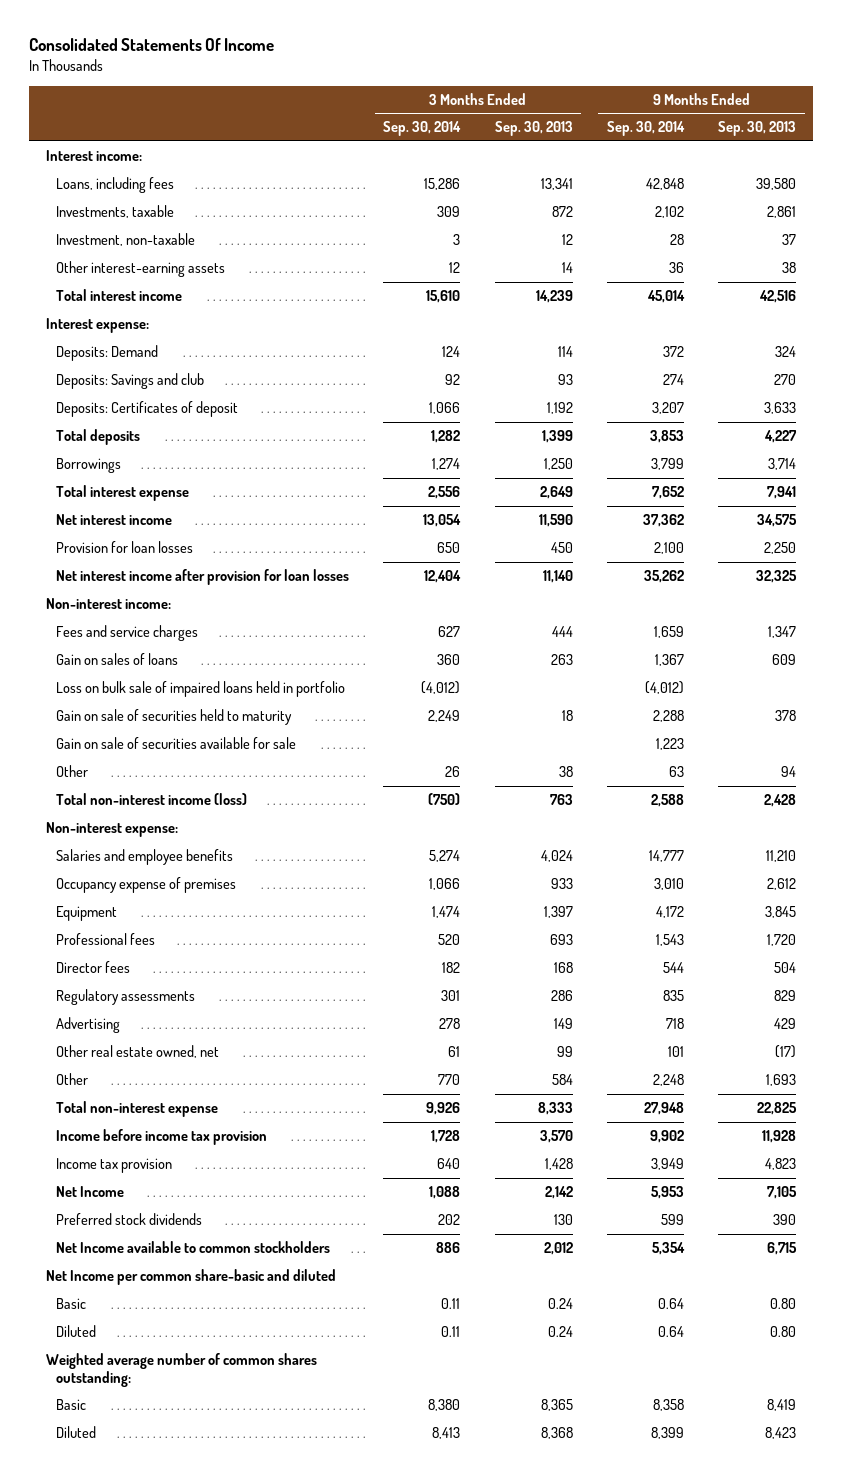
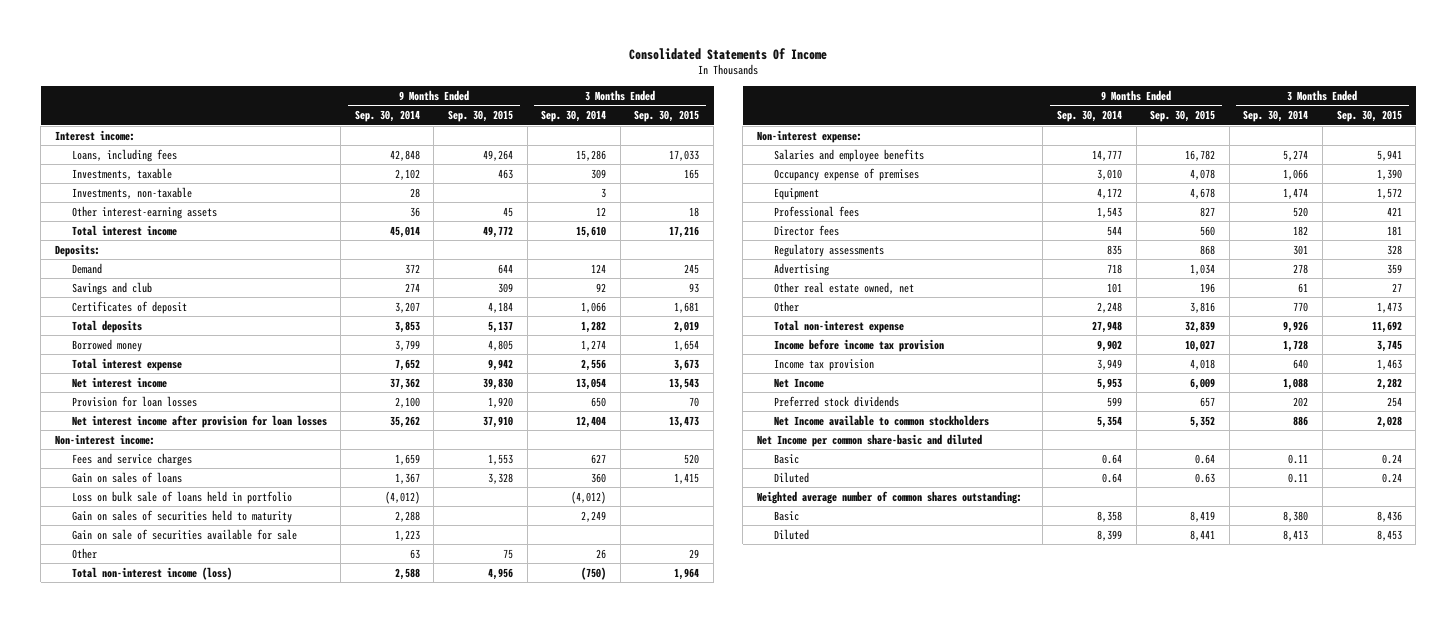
- | 3 Months Ended Sep. 30, 2014 | 3 Months Ended Sep. 30, 2013 | 9 Months Ended Sep. 30, 2014 | 9 Months Ended Sep. 30, 2013
+ | 9 Months Ended Sep. 30, 2014 | 9 Months Ended Sep. 30, 2015 | 3 Months Ended Sep. 30, 2014 | 3 Months Ended Sep. 30, 2015
- Investment, non-taxable | 3 | 12 | 28 | 37
+ Investments, non-taxable | 28 | | 3 |
- Interest expense:
- Deposits: Demand | 124 | 114 | 372 | 324
- Deposits: Savings and club | 92 | 93 | 274 | 270
- Deposits: Certificates of deposit | 1,066 | 1,192 | 3,207 | 3,633
+ Deposits:
+ Demand | 372 | 644 | 124 | 245
+ Savings and club | 274 | 309 | 92 | 93
+ Certificates of deposit | 3,207 | 4,184 | 1,066 | 1,681
- Borrowings | 1,274 | 1,250 | 3,799 | 3,714
+ Borrowed money | 3,799 | 4,805 | 1,274 | 1,654
- Loss on bulk sale of impaired loans held in portfolio | (4,012) | | (4,012) |
- Gain on sale of securities held to maturity | 2,249 | 18 | 2,288 | 378
+ Loss on bulk sale of loans held in portfolio | (4,012) | | (4,012) |
+ Gain on sales of securities held to maturity | 2,288 | | 2,249 |

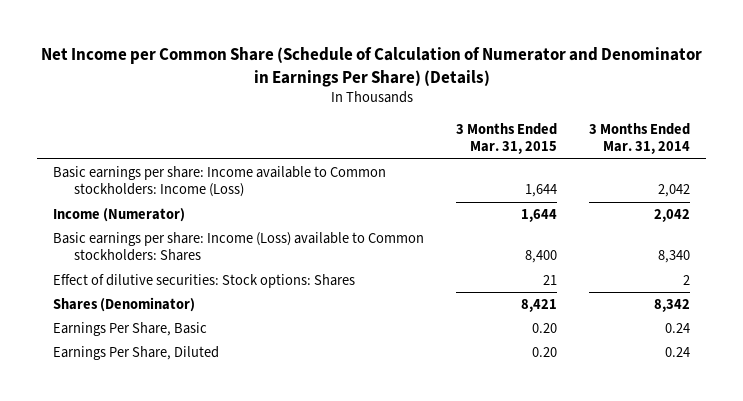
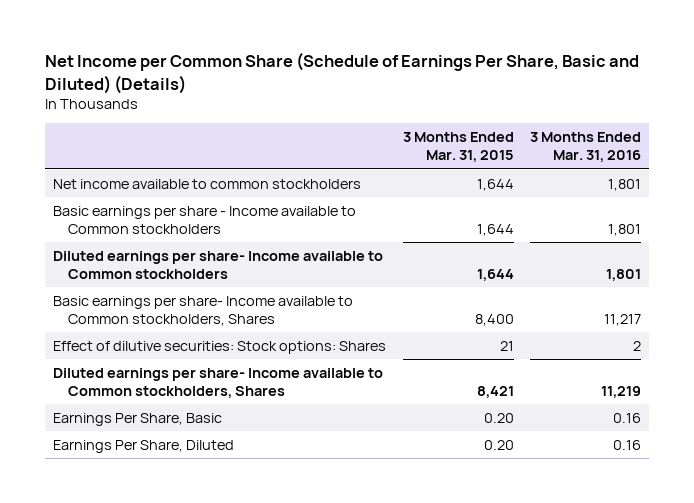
- Net Income per Common Share (Schedule of Calculation of Numerator and Denominator in Earnings Per Share) (Details)
+ Net Income per Common Share (Schedule of Earnings Per Share, Basic and Diluted) (Details)
- | 3 Months Ended Mar. 31, 2015 | 3 Months Ended Mar. 31, 2014
+ | 3 Months Ended Mar. 31, 2015 | 3 Months Ended Mar. 31, 2016
- Basic earnings per share: Income available to Common stockholders: Income (Loss) | 1,644 | 2,042
- Income (Numerator) | 1,644 | 2,042
- Basic earnings per share: Income (Loss) available to Common stockholders: Shares | 8,400 | 8,340
+ Net income available to common stockholders | 1,644 | 1,801
+ Basic earnings per share - Income available to Common stockholders | 1,644 | 1,801
+ Diluted earnings per share- Income available to Common stockholders | 1,644 | 1,801
+ Basic earnings per share- Income available to Common stockholders, Shares | 8,400 | 11,217
- Shares (Denominator) | 8,421 | 8,342
+ Diluted earnings per share- Income available to Common stockholders, Shares | 8,421 | 11,219

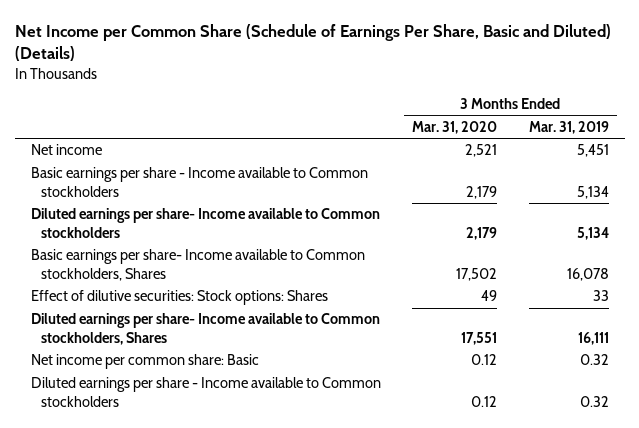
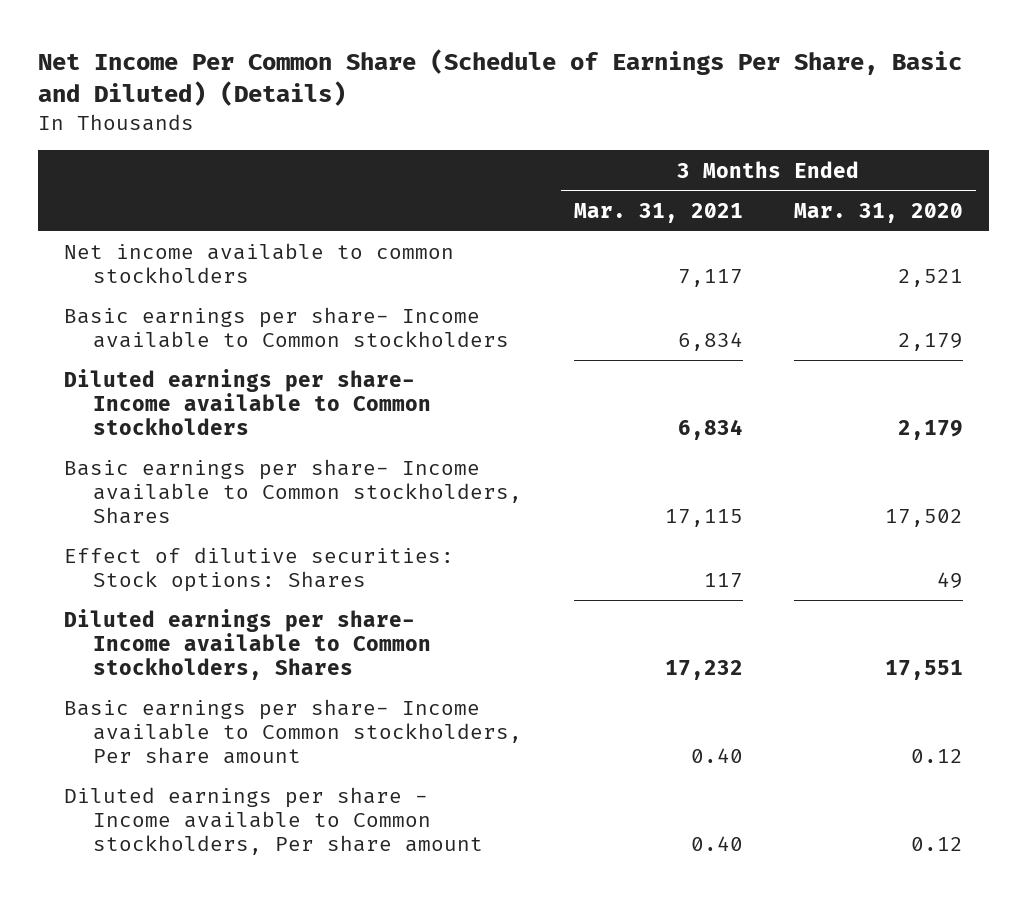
- Net Income per Common Share (Schedule of Earnings Per Share, Basic and Diluted) (Details)
+ Net Income Per Common Share (Schedule of Earnings Per Share, Basic and Diluted) (Details)
- | 3 Months Ended Mar. 31, 2020 | 3 Months Ended Mar. 31, 2019
+ | 3 Months Ended Mar. 31, 2021 | 3 Months Ended Mar. 31, 2020
- Net income | 2,521 | 5,451
- Basic earnings per share - Income available to Common stockholders | 2,179 | 5,134
+ Net income available to common stockholders | 7,117 | 2,521
+ Basic earnings per share- Income available to Common stockholders | 6,834 | 2,179
- Net income per common share: Basic | 0.12 | 0.32
- Diluted earnings per share - Income available to Common stockholders | 0.12 | 0.32
+ Basic earnings per share- Income available to Common stockholders, Per share amount | 0.40 | 0.12
+ Diluted earnings per share - Income available to Common stockholders, Per share amount | 0.40 | 0.12

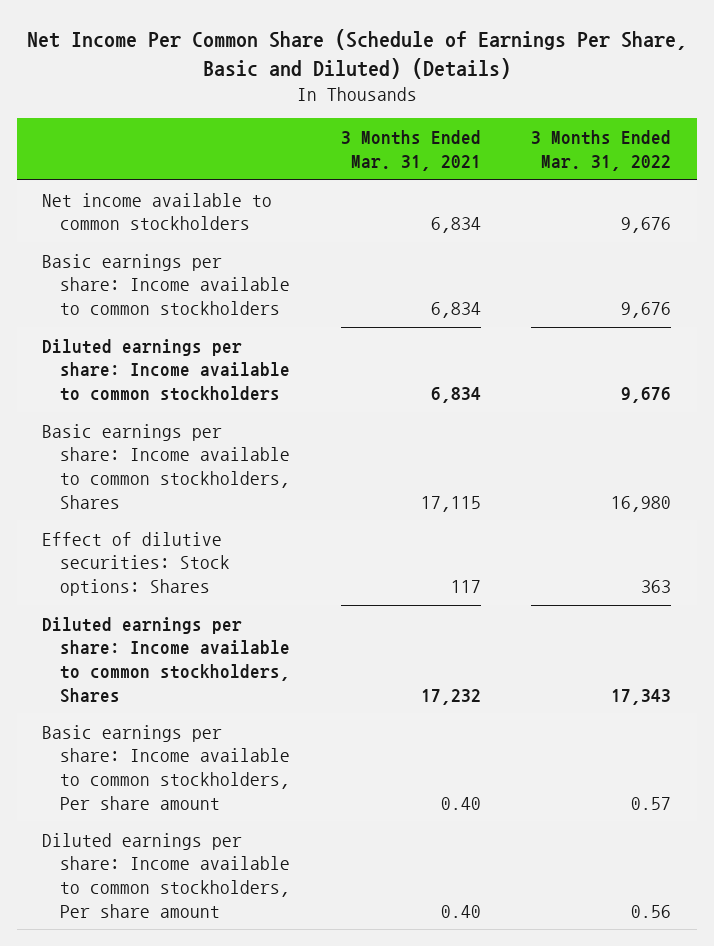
- | 3 Months Ended Mar. 31, 2021 | 3 Months Ended Mar. 31, 2020
+ | 3 Months Ended Mar. 31, 2021 | 3 Months Ended Mar. 31, 2022
- Net income available to common stockholders | 7,117 | 2,521
- Basic earnings per share- Income available to Common stockholders | 6,834 | 2,179
- Diluted earnings per share- Income available to Common stockholders | 6,834 | 2,179
- Basic earnings per share- Income available to Common stockholders, Shares | 17,115 | 17,502
+ Net income available to common stockholders | 6,834 | 9,676
+ Basic earnings per share: Income available to common stockholders | 6,834 | 9,676
+ Diluted earnings per share: Income available to common stockholders | 6,834 | 9,676
+ Basic earnings per share: Income available to common stockholders, Shares | 17,115 | 16,980
- Diluted earnings per share- Income available to Common stockholders, Shares | 17,232 | 17,551
- Basic earnings per share- Income available to Common stockholders, Per share amount | 0.40 | 0.12
- Diluted earnings per share - Income available to Common stockholders, Per share amount | 0.40 | 0.12
+ Diluted earnings per share: Income available to common stockholders, Shares | 17,232 | 17,343
+ Basic earnings per share: Income available to common stockholders, Per share amount | 0.40 | 0.57
+ Diluted earnings per share: Income available to common stockholders, Per share amount | 0.40 | 0.56

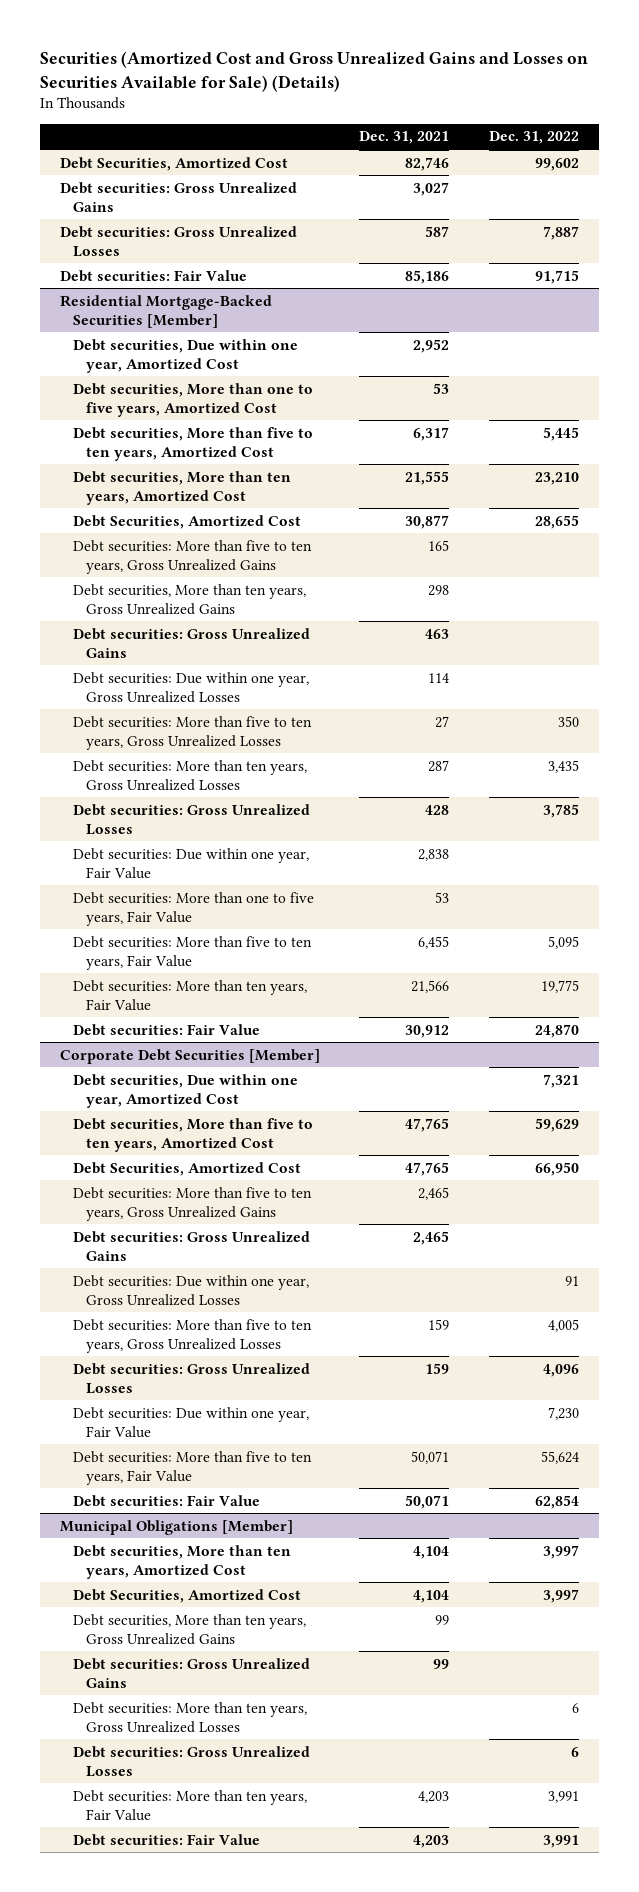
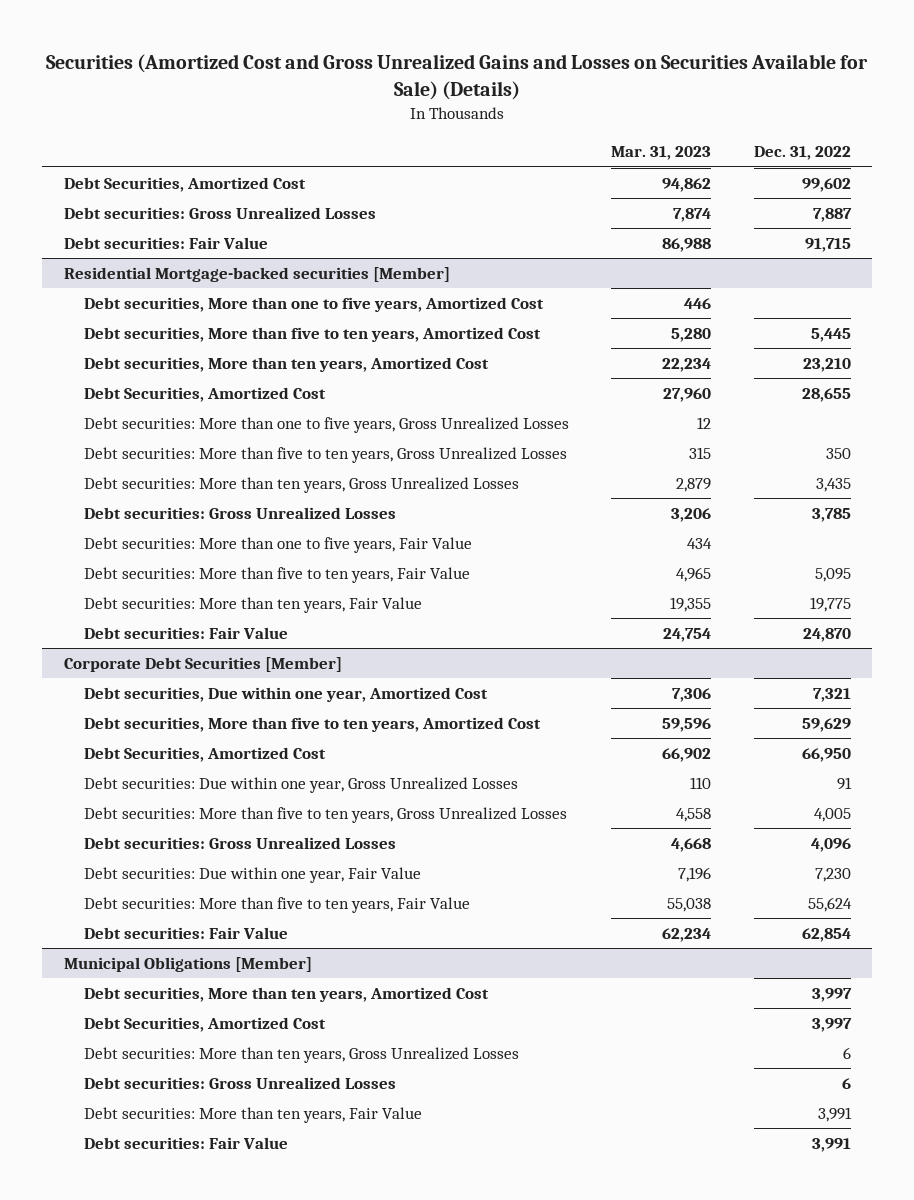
- | Dec. 31, 2021 | Dec. 31, 2022
+ | Mar. 31, 2023 | Dec. 31, 2022
- Debt securities: Gross Unrealized Gains | 3,027 |
- Residential Mortgage-Backed Securities [Member]
- Debt securities, Due within one year, Amortized Cost | 2,952 |
+ Residential Mortgage-backed securities [Member]
- Debt securities: More than five to ten years, Gross Unrealized Gains | 165 |
- Debt securities, More than ten years, Gross Unrealized Gains | 298 |
- Debt securities: Gross Unrealized Gains | 463 |
- Debt securities: Due within one year, Gross Unrealized Losses | 114 |
+ Debt securities: More than one to five years, Gross Unrealized Losses | 12 |
- Debt securities: Due within one year, Fair Value | 2,838 |
@ Corporate Debt Securities [Member]
- Debt securities: More than five to ten years, Gross Unrealized Gains | 2,465 |
- Debt securities: Gross Unrealized Gains | 2,465 |
@ Municipal Obligations [Member]
- Debt securities, More than ten years, Gross Unrealized Gains | 99 |
- Debt securities: Gross Unrealized Gains | 99 |

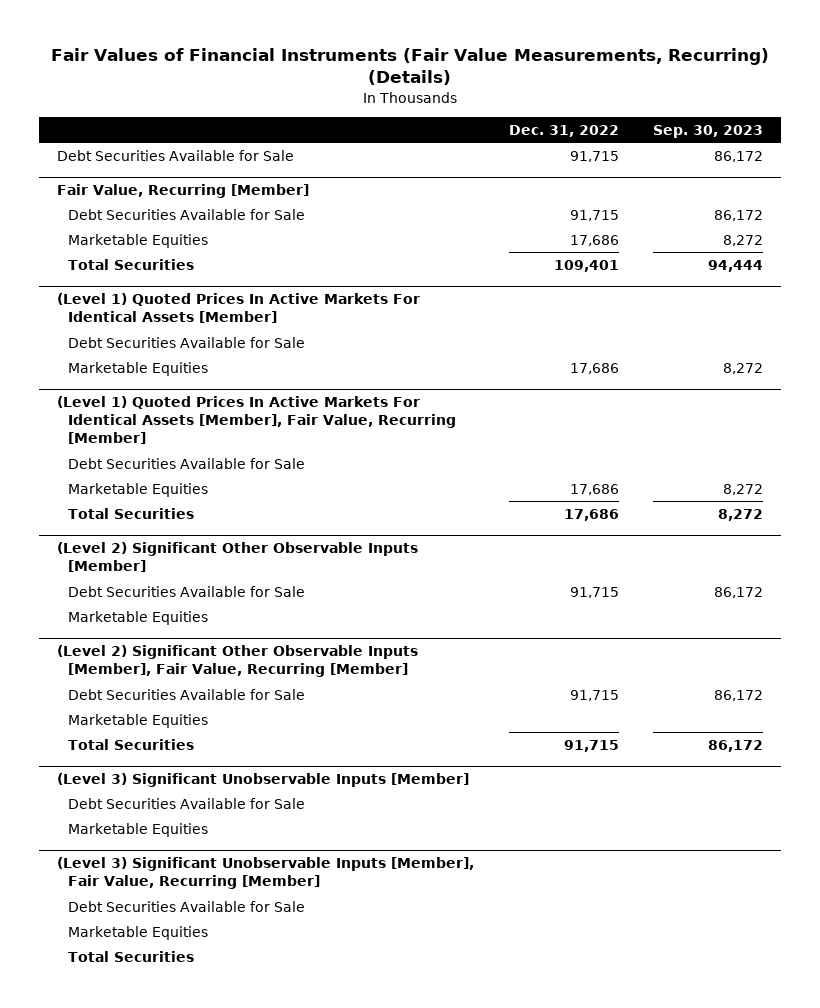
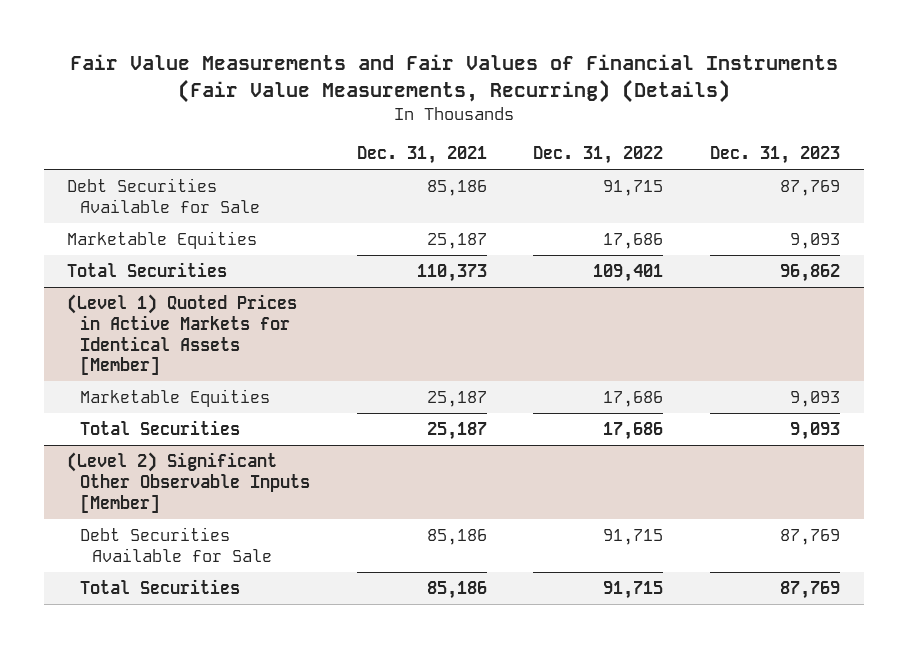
- Fair Values of Financial Instruments (Fair Value Measurements, Recurring) (Details)
+ Fair Value Measurements and Fair Values of Financial Instruments (Fair Value Measurements, Recurring) (Details)
- | Dec. 31, 2022 | Sep. 30, 2023
+ | Dec. 31, 2021 | Dec. 31, 2022 | Dec. 31, 2023
- Fair Value, Recurring [Member]
- Debt Securities Available for Sale | 91,715 | 86,172
- (Level 1) Quoted Prices In Active Markets For Identical Assets [Member]
- Debt Securities Available for Sale
- Marketable Equities | 17,686 | 8,272
- (Level 1) Quoted Prices In Active Markets For Identical Assets [Member], Fair Value, Recurring [Member]
- Debt Securities Available for Sale
+ (Level 1) Quoted Prices in Active Markets for Identical Assets [Member]
@ (Level 2) Significant Other Observable Inputs [Member]
- Marketable Equities
- (Level 2) Significant Other Observable Inputs [Member], Fair Value, Recurring [Member]
- Debt Securities Available for Sale | 91,715 | 86,172
- Marketable Equities
- (Level 3) Significant Unobservable Inputs [Member]
- Debt Securities Available for Sale
- Marketable Equities
- (Level 3) Significant Unobservable Inputs [Member], Fair Value, Recurring [Member]
- Debt Securities Available for Sale
- Marketable Equities
- Total Securities

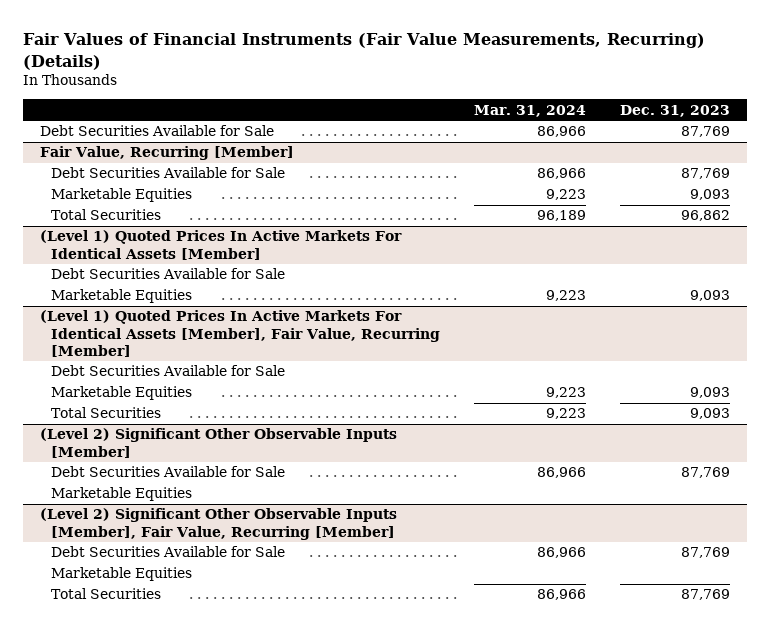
- Fair Value Measurements and Fair Values of Financial Instruments (Fair Value Measurements, Recurring) (Details)
+ Fair Values of Financial Instruments (Fair Value Measurements, Recurring) (Details)
- | Dec. 31, 2021 | Dec. 31, 2022 | Dec. 31, 2023
+ | Mar. 31, 2024 | Dec. 31, 2023
+ Fair Value, Recurring [Member]
+ Debt Securities Available for Sale | 86,966 | 87,769
- (Level 1) Quoted Prices in Active Markets for Identical Assets [Member]
+ (Level 1) Quoted Prices In Active Markets For Identical Assets [Member]
+ Debt Securities Available for Sale
+ (Level 1) Quoted Prices In Active Markets For Identical Assets [Member], Fair Value, Recurring [Member]
+ Debt Securities Available for Sale
+ Marketable Equities | 9,223 | 9,093
@ (Level 2) Significant Other Observable Inputs [Member]
+ Marketable Equities
+ (Level 2) Significant Other Observable Inputs [Member], Fair Value, Recurring [Member]
+ Debt Securities Available for Sale | 86,966 | 87,769
+ Marketable Equities

